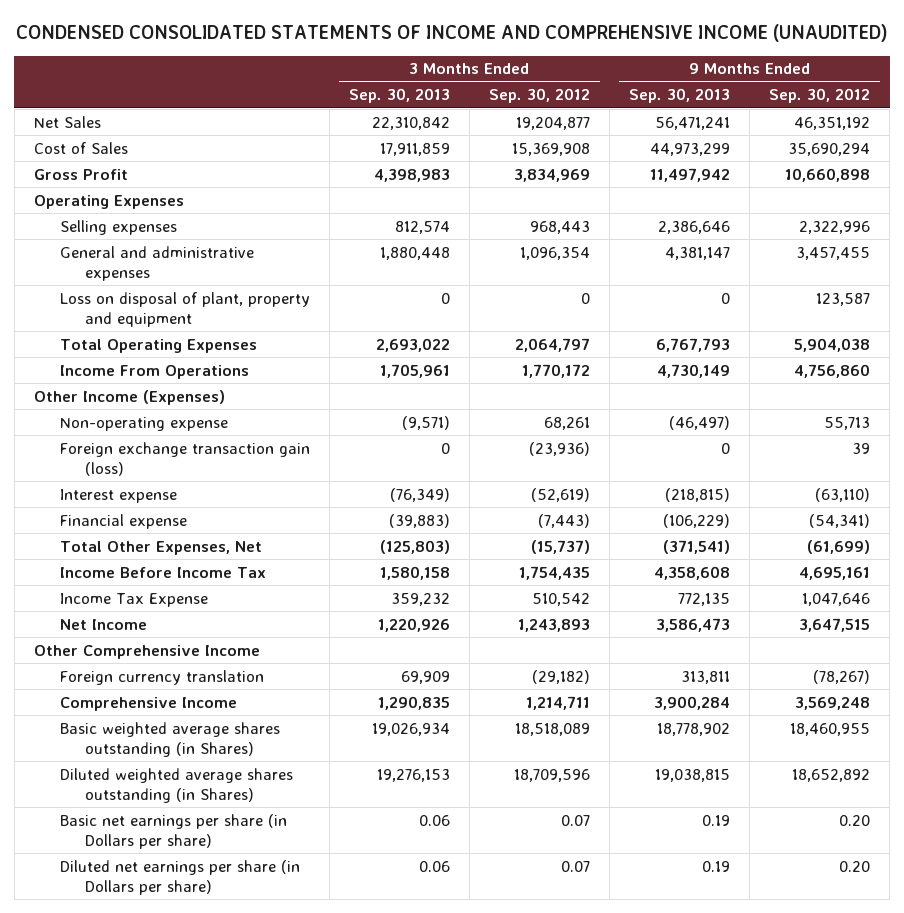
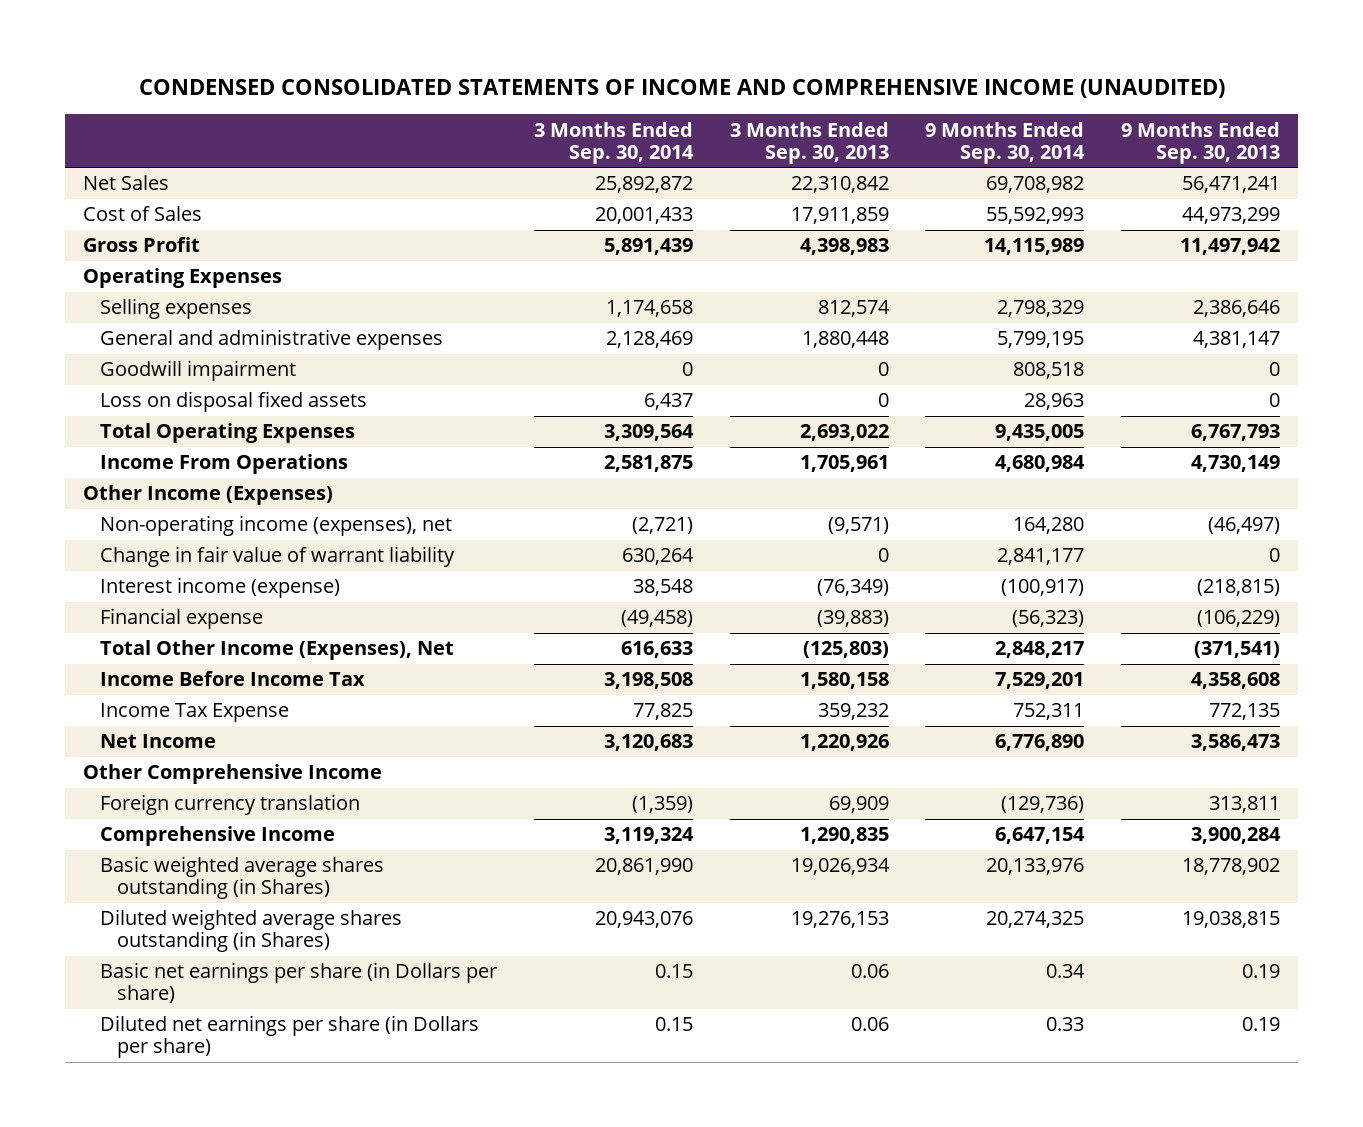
- | 3 Months Ended Sep. 30, 2013 | 3 Months Ended Sep. 30, 2012 | 9 Months Ended Sep. 30, 2013 | 9 Months Ended Sep. 30, 2012
+ | 3 Months Ended Sep. 30, 2014 | 3 Months Ended Sep. 30, 2013 | 9 Months Ended Sep. 30, 2014 | 9 Months Ended Sep. 30, 2013
- Loss on disposal of plant, property and equipment | 0 | 0 | 0 | 123,587
+ Goodwill impairment | 0 | 0 | 808,518 | 0
+ Loss on disposal fixed assets | 6,437 | 0 | 28,963 | 0
- Non-operating expense | (9,571) | 68,261 | (46,497) | 55,713
- Foreign exchange transaction gain (loss) | 0 | (23,936) | 0 | 39
- Interest expense | (76,349) | (52,619) | (218,815) | (63,110)
+ Non-operating income (expenses), net | (2,721) | (9,571) | 164,280 | (46,497)
+ Change in fair value of warrant liability | 630,264 | 0 | 2,841,177 | 0
+ Interest income (expense) | 38,548 | (76,349) | (100,917) | (218,815)
- Total Other Expenses, Net | (125,803) | (15,737) | (371,541) | (61,699)
+ Total Other Income (Expenses), Net | 616,633 | (125,803) | 2,848,217 | (371,541)

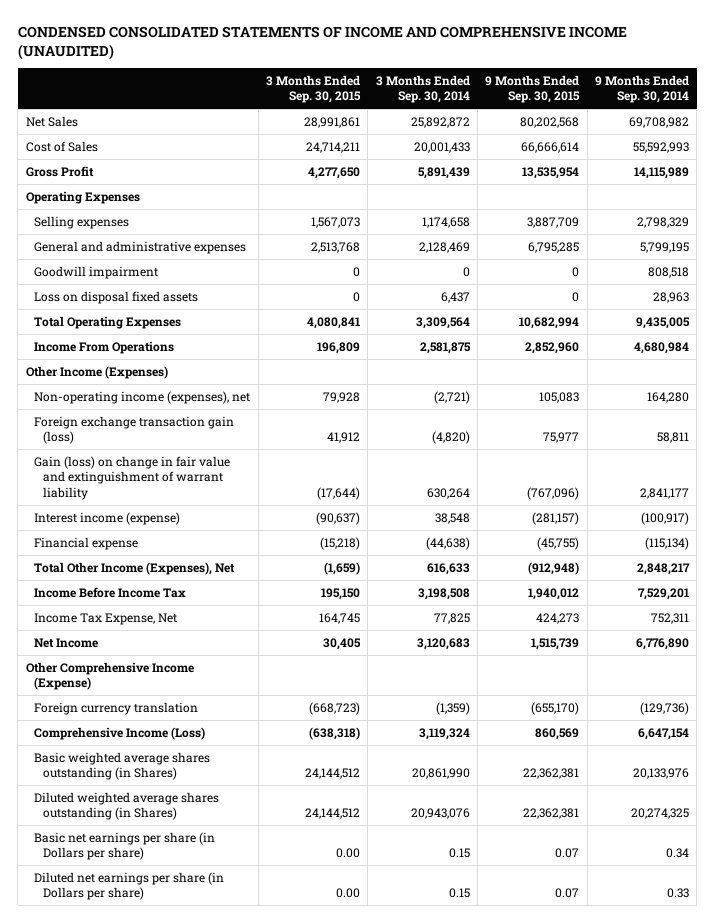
- | 3 Months Ended Sep. 30, 2014 | 3 Months Ended Sep. 30, 2013 | 9 Months Ended Sep. 30, 2014 | 9 Months Ended Sep. 30, 2013
+ | 3 Months Ended Sep. 30, 2015 | 3 Months Ended Sep. 30, 2014 | 9 Months Ended Sep. 30, 2015 | 9 Months Ended Sep. 30, 2014
- Change in fair value of warrant liability | 630,264 | 0 | 2,841,177 | 0
+ Foreign exchange transaction gain (loss) | 41,912 | (4,820) | 75,977 | 58,811
+ Gain (loss) on change in fair value and extinguishment of warrant liability | (17,644) | 630,264 | (767,096) | 2,841,177
- Financial expense | (49,458) | (39,883) | (56,323) | (106,229)
+ Financial expense | (15,218) | (44,638) | (45,755) | (115,134)
- Income Tax Expense | 77,825 | 359,232 | 752,311 | 772,135
+ Income Tax Expense, Net | 164,745 | 77,825 | 424,273 | 752,311
- Other Comprehensive Income
+ Other Comprehensive Income (Expense)
- Comprehensive Income | 3,119,324 | 1,290,835 | 6,647,154 | 3,900,284
+ Comprehensive Income (Loss) | (638,318) | 3,119,324 | 860,569 | 6,647,154

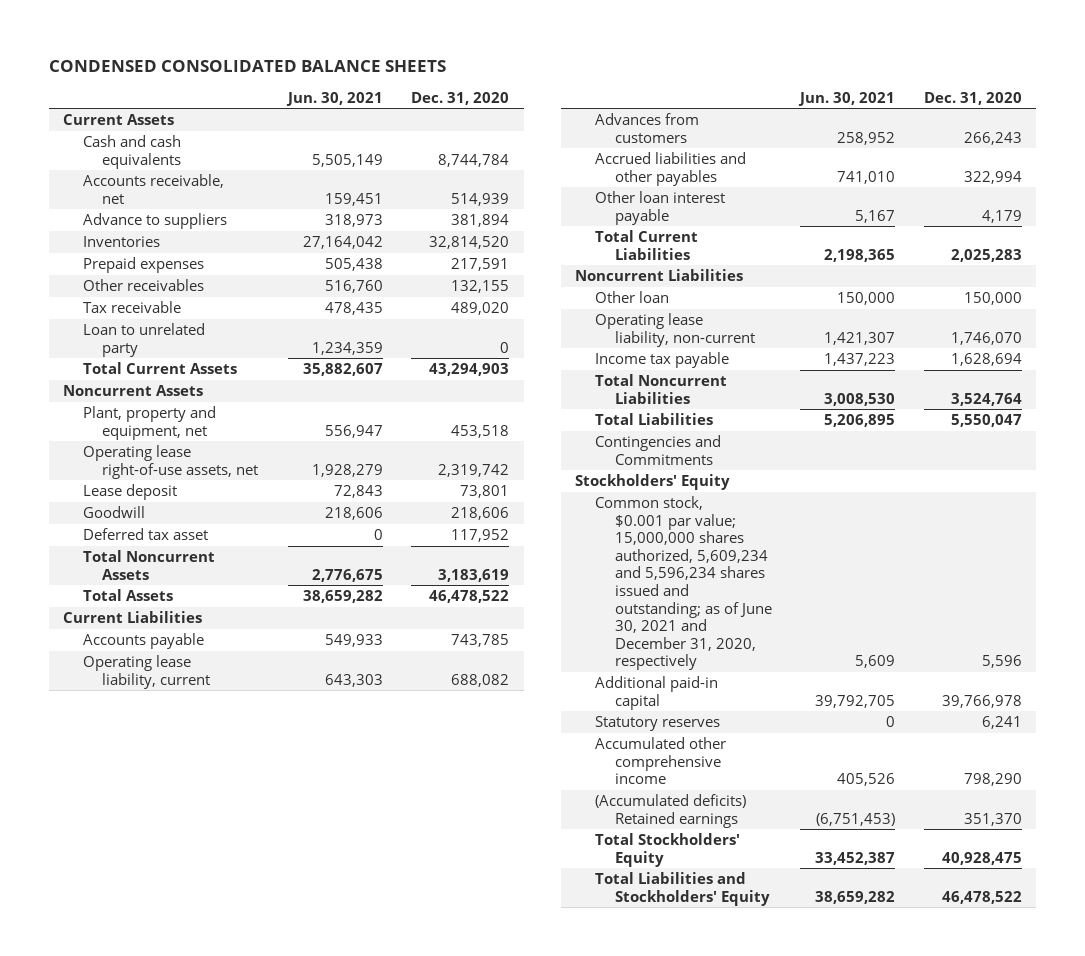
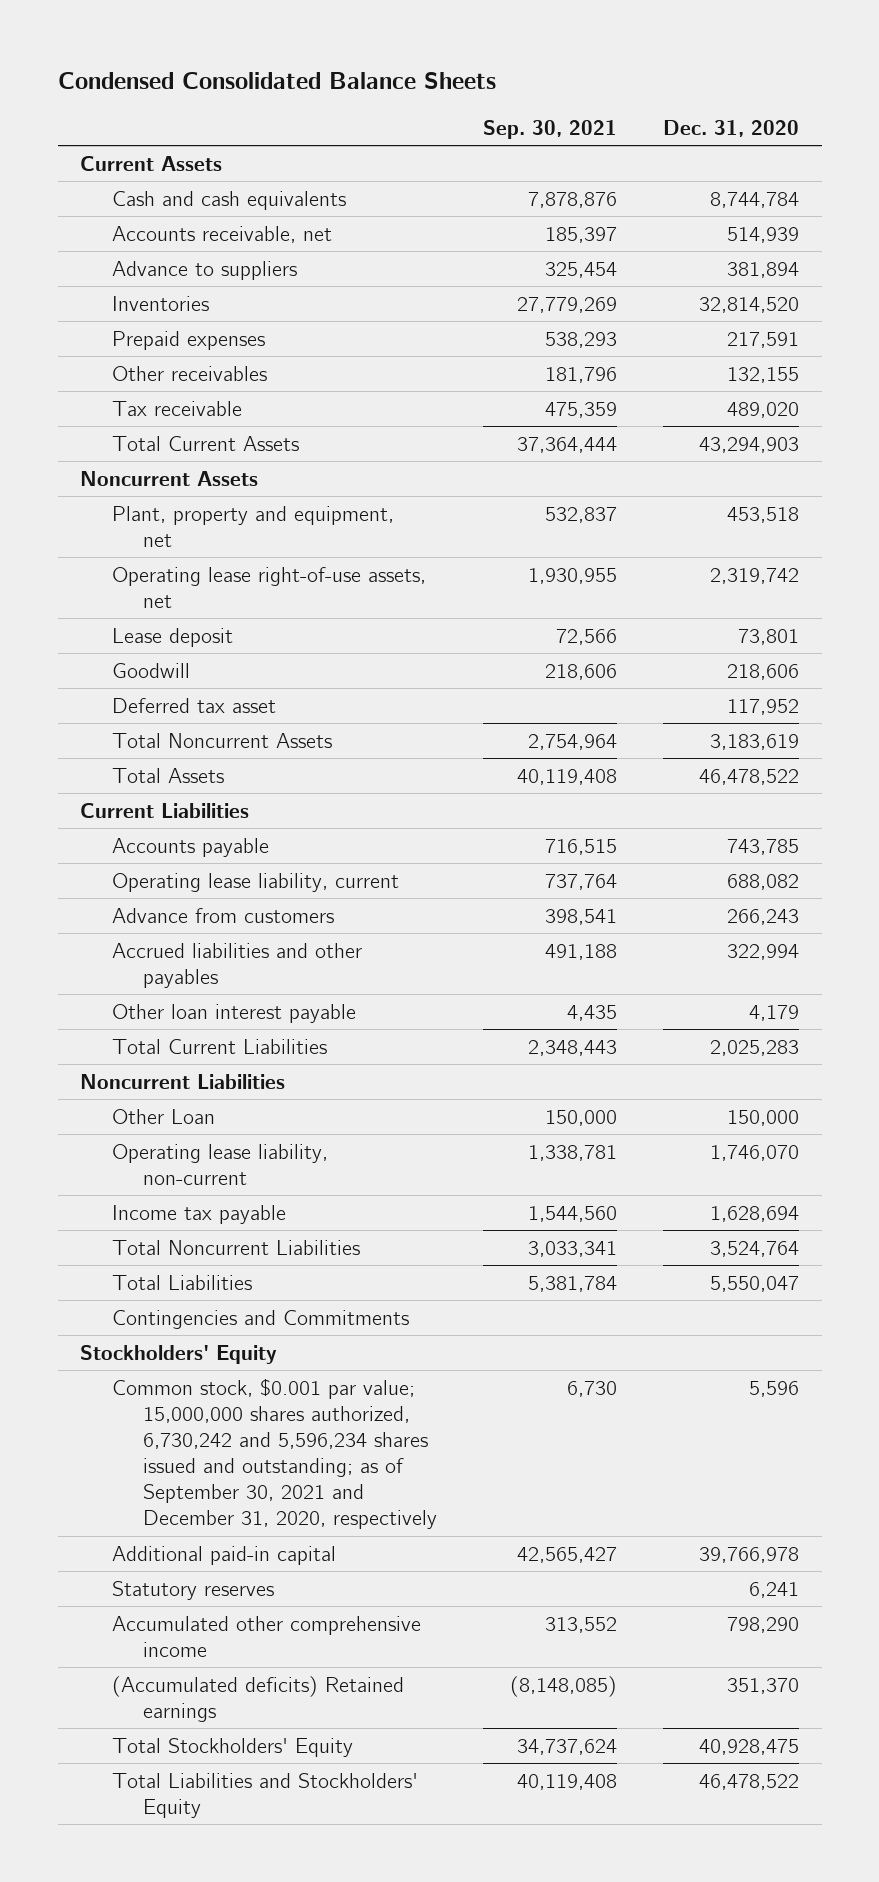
- CONDENSED CONSOLIDATED BALANCE SHEETS
+ Condensed Consolidated Balance Sheets
- | Jun. 30, 2021 | Dec. 31, 2020
+ | Sep. 30, 2021 | Dec. 31, 2020
- Loan to unrelated party | 1,234,359 | 0
- Advances from customers | 258,952 | 266,243
+ Advance from customers | 398,541 | 266,243
- Other loan | 150,000 | 150,000
+ Other Loan | 150,000 | 150,000
- Common stock, $0.001 par value; 15,000,000 shares authorized, 5,609,234 and 5,596,234 shares issued and outstanding; as of June 30, 2021 and December 31, 2020, respectively | 5,609 | 5,596
+ Common stock, $0.001 par value; 15,000,000 shares authorized, 6,730,242 and 5,596,234 shares issued and outstanding; as of September 30, 2021 and December 31, 2020, respectively | 6,730 | 5,596

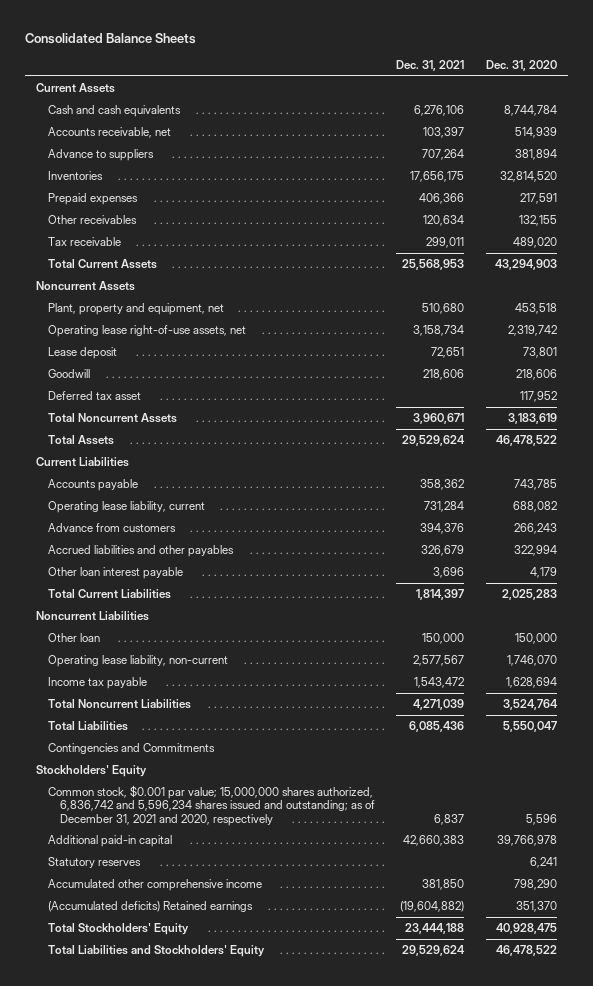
- Condensed Consolidated Balance Sheets
+ Consolidated Balance Sheets
- | Sep. 30, 2021 | Dec. 31, 2020
+ | Dec. 31, 2021 | Dec. 31, 2020
- Other Loan | 150,000 | 150,000
+ Other loan | 150,000 | 150,000
- Common stock, $0.001 par value; 15,000,000 shares authorized, 6,730,242 and 5,596,234 shares issued and outstanding; as of September 30, 2021 and December 31, 2020, respectively | 6,730 | 5,596
+ Common stock, $0.001 par value; 15,000,000 shares authorized, 6,836,742 and 5,596,234 shares issued and outstanding; as of December 31, 2021 and 2020, respectively | 6,837 | 5,596

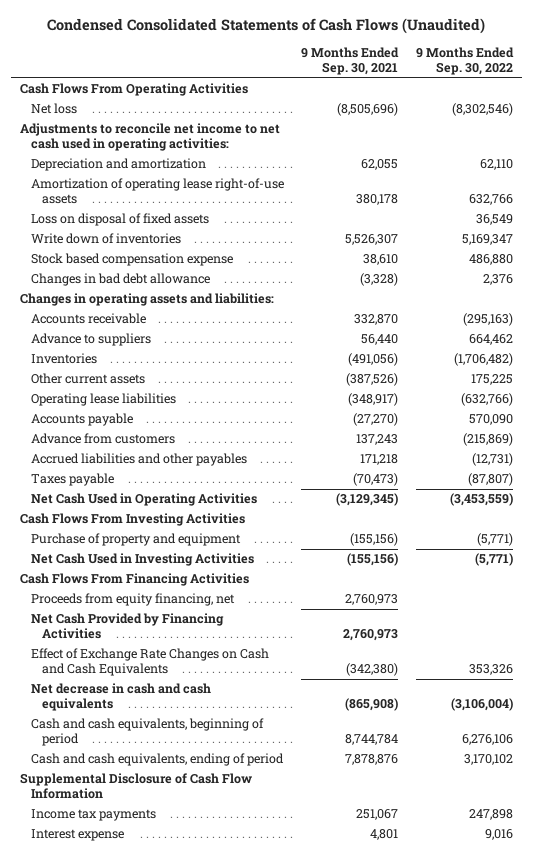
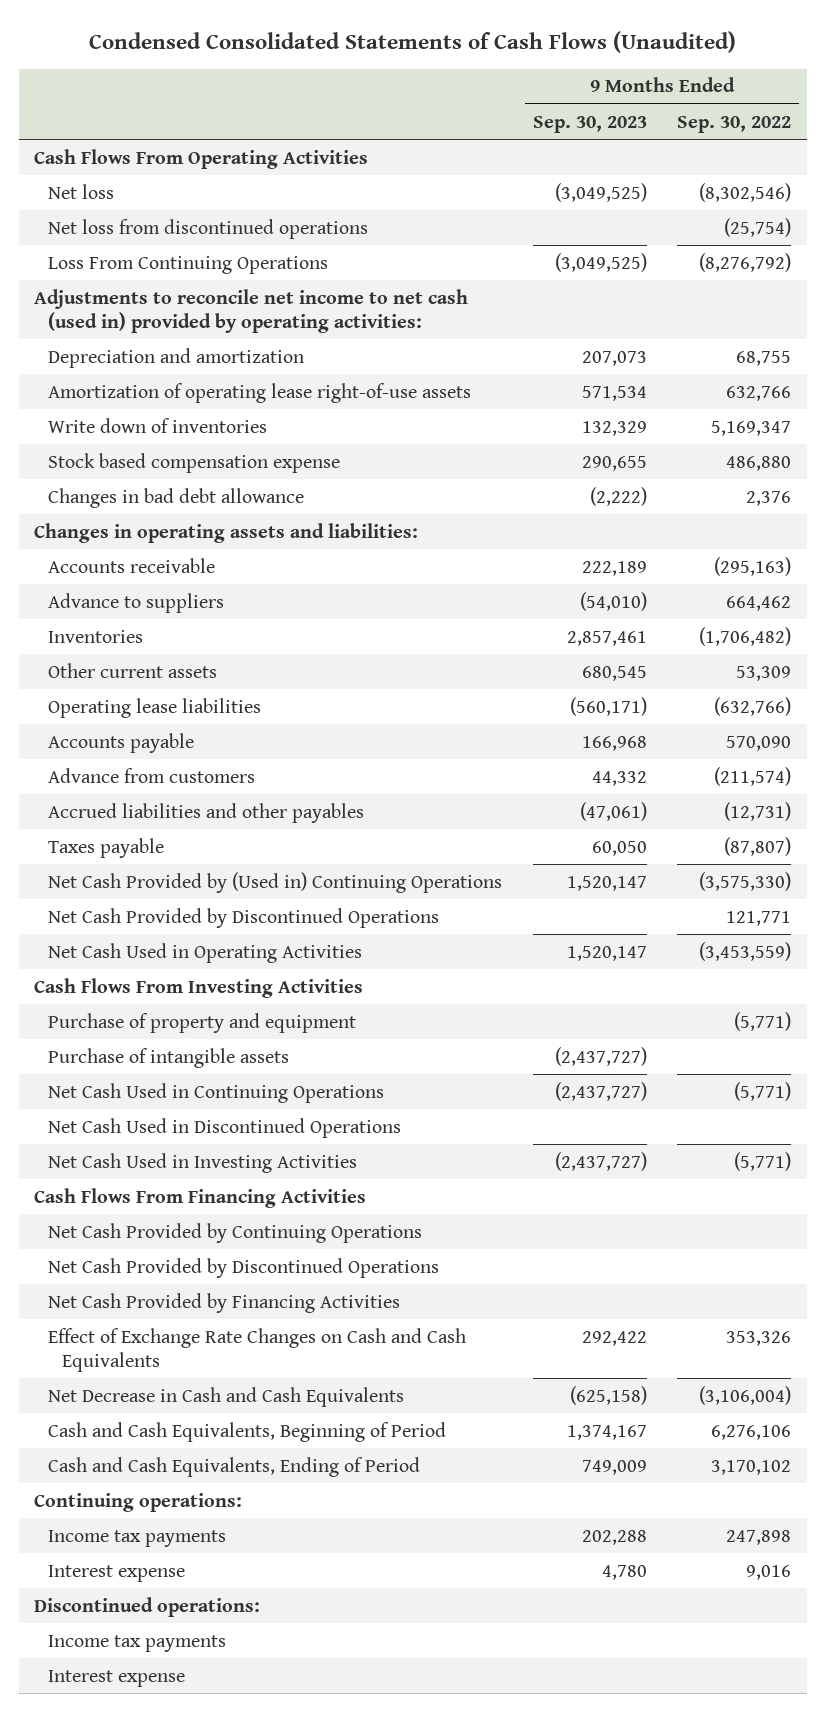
- | 9 Months Ended Sep. 30, 2021 | 9 Months Ended Sep. 30, 2022
+ | 9 Months Ended Sep. 30, 2023 | 9 Months Ended Sep. 30, 2022
- Adjustments to reconcile net income to net cash used in operating activities:
- Depreciation and amortization | 62,055 | 62,110
+ Net loss from discontinued operations | | (25,754)
+ Loss From Continuing Operations | (3,049,525) | (8,276,792)
+ Adjustments to reconcile net income to net cash (used in) provided by operating activities:
+ Depreciation and amortization | 207,073 | 68,755
- Loss on disposal of fixed assets | | 36,549
- Other current assets | (387,526) | 175,225
+ Other current assets | 680,545 | 53,309
- Advance from customers | 137,243 | (215,869)
+ Advance from customers | 44,332 | (211,574)
+ Net Cash Provided by (Used in) Continuing Operations | 1,520,147 | (3,575,330)
+ Net Cash Provided by Discontinued Operations | | 121,771
+ Purchase of intangible assets | (2,437,727) |
+ Net Cash Used in Continuing Operations | (2,437,727) | (5,771)
+ Net Cash Used in Discontinued Operations
- Proceeds from equity financing, net | 2,760,973 |
+ Net Cash Provided by Continuing Operations
+ Net Cash Provided by Discontinued Operations
- Net decrease in cash and cash equivalents | (865,908) | (3,106,004)
- Cash and cash equivalents, beginning of period | 8,744,784 | 6,276,106
- Cash and cash equivalents, ending of period | 7,878,876 | 3,170,102
- Supplemental Disclosure of Cash Flow Information
+ Net Decrease in Cash and Cash Equivalents | (625,158) | (3,106,004)
+ Cash and Cash Equivalents, Beginning of Period | 1,374,167 | 6,276,106
+ Cash and Cash Equivalents, Ending of Period | 749,009 | 3,170,102
+ Continuing operations:
+ Discontinued operations:
+ Income tax payments
+ Interest expense

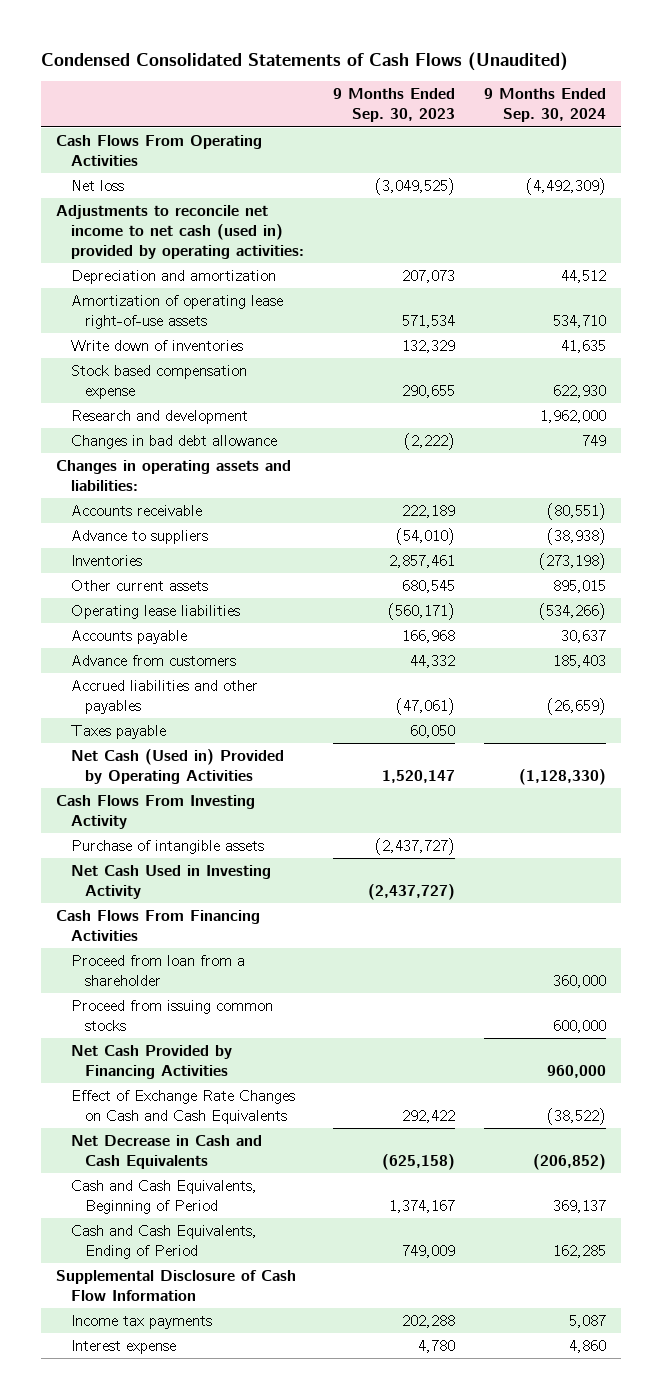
- | 9 Months Ended Sep. 30, 2023 | 9 Months Ended Sep. 30, 2022
+ | 9 Months Ended Sep. 30, 2023 | 9 Months Ended Sep. 30, 2024
- Net loss from discontinued operations | | (25,754)
- Loss From Continuing Operations | (3,049,525) | (8,276,792)
+ Research and development | | 1,962,000
- Net Cash Provided by (Used in) Continuing Operations | 1,520,147 | (3,575,330)
- Net Cash Provided by Discontinued Operations | | 121,771
- Net Cash Used in Operating Activities | 1,520,147 | (3,453,559)
- Cash Flows From Investing Activities
- Purchase of property and equipment | | (5,771)
+ Net Cash (Used in) Provided by Operating Activities | 1,520,147 | (1,128,330)
+ Cash Flows From Investing Activity
- Net Cash Used in Continuing Operations | (2,437,727) | (5,771)
- Net Cash Used in Discontinued Operations
- Net Cash Used in Investing Activities | (2,437,727) | (5,771)
+ Net Cash Used in Investing Activity | (2,437,727) |
- Net Cash Provided by Continuing Operations
- Net Cash Provided by Discontinued Operations
+ Proceed from loan from a shareholder | | 360,000
+ Proceed from issuing common stocks | | 600,000
- Continuing operations:
+ Supplemental Disclosure of Cash Flow Information
- Discontinued operations:
- Income tax payments
- Interest expense

